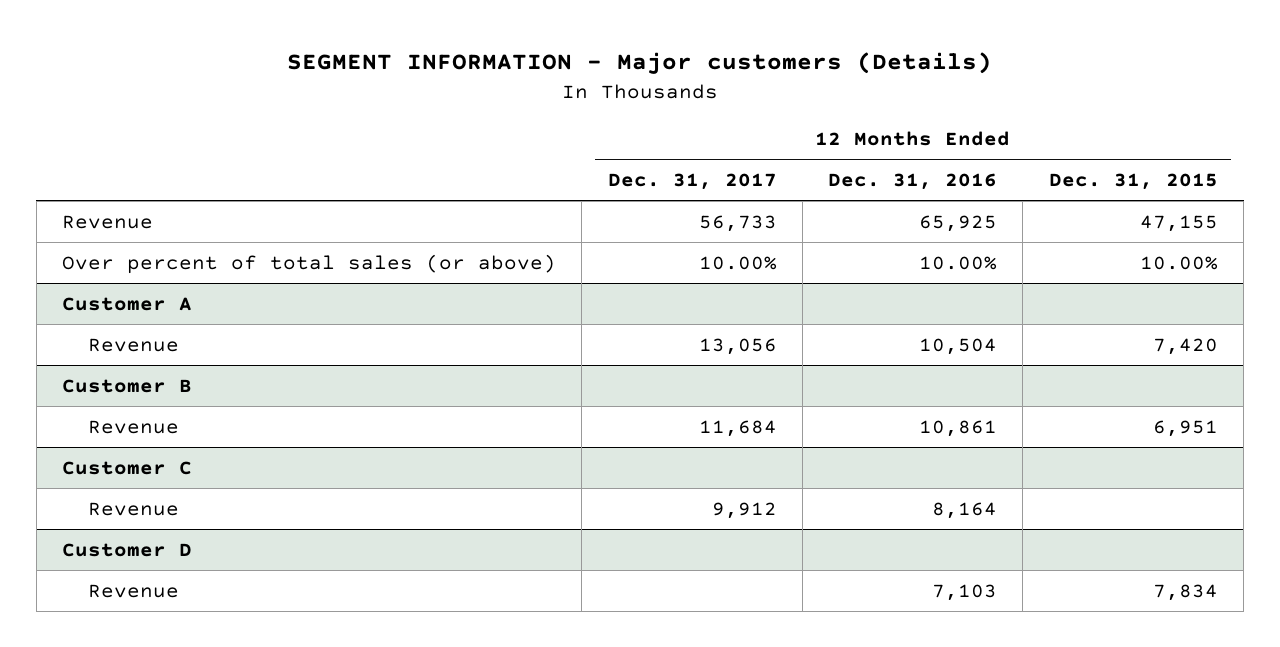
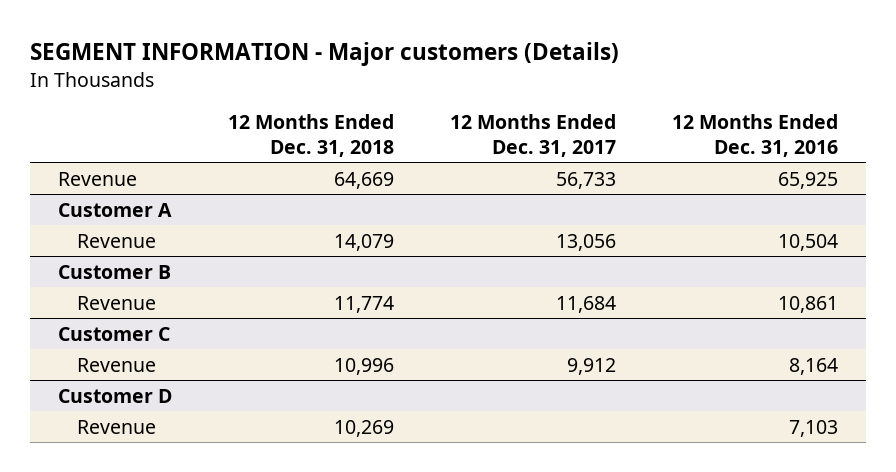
- | 12 Months Ended Dec. 31, 2017 | 12 Months Ended Dec. 31, 2016 | 12 Months Ended Dec. 31, 2015
+ | 12 Months Ended Dec. 31, 2018 | 12 Months Ended Dec. 31, 2017 | 12 Months Ended Dec. 31, 2016
- Over percent of total sales (or above) | 10.00% | 10.00% | 10.00%

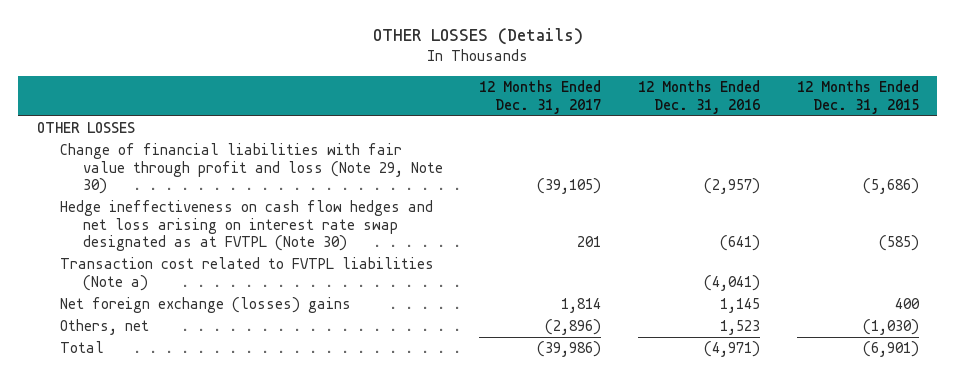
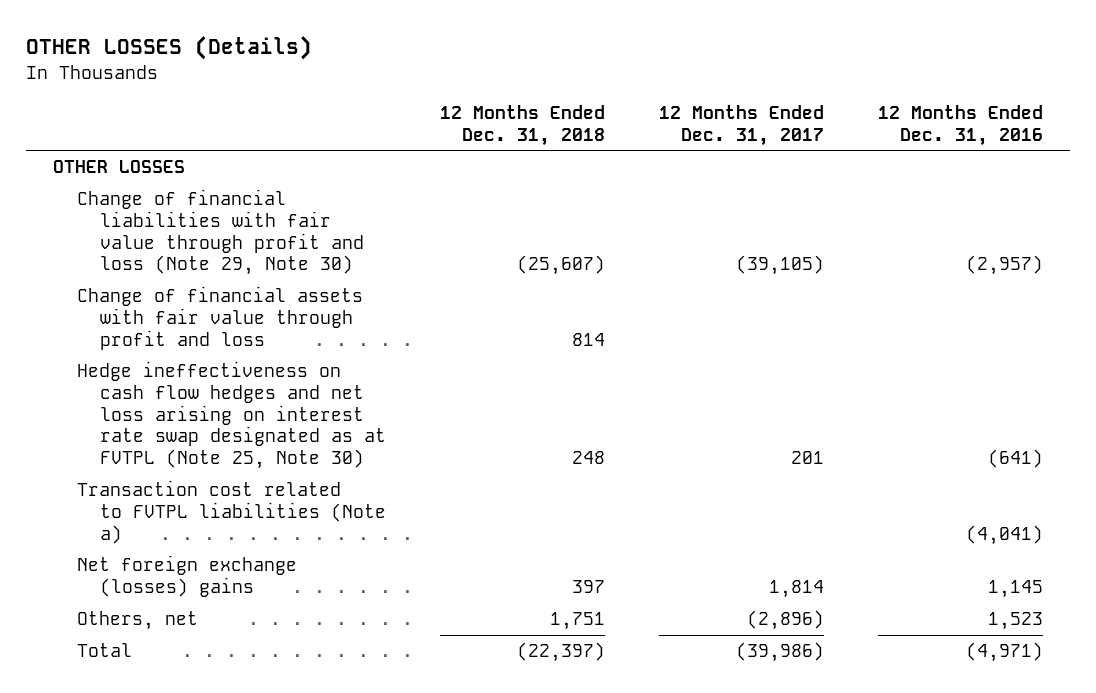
- | 12 Months Ended Dec. 31, 2017 | 12 Months Ended Dec. 31, 2016 | 12 Months Ended Dec. 31, 2015
+ | 12 Months Ended Dec. 31, 2018 | 12 Months Ended Dec. 31, 2017 | 12 Months Ended Dec. 31, 2016
- Hedge ineffectiveness on cash flow hedges and net loss arising on interest rate swap designated as at FVTPL (Note 30) | 201 | (641) | (585)
+ Change of financial assets with fair value through profit and loss | 814 | |
+ Hedge ineffectiveness on cash flow hedges and net loss arising on interest rate swap designated as at FVTPL (Note 25, Note 30) | 248 | 201 | (641)

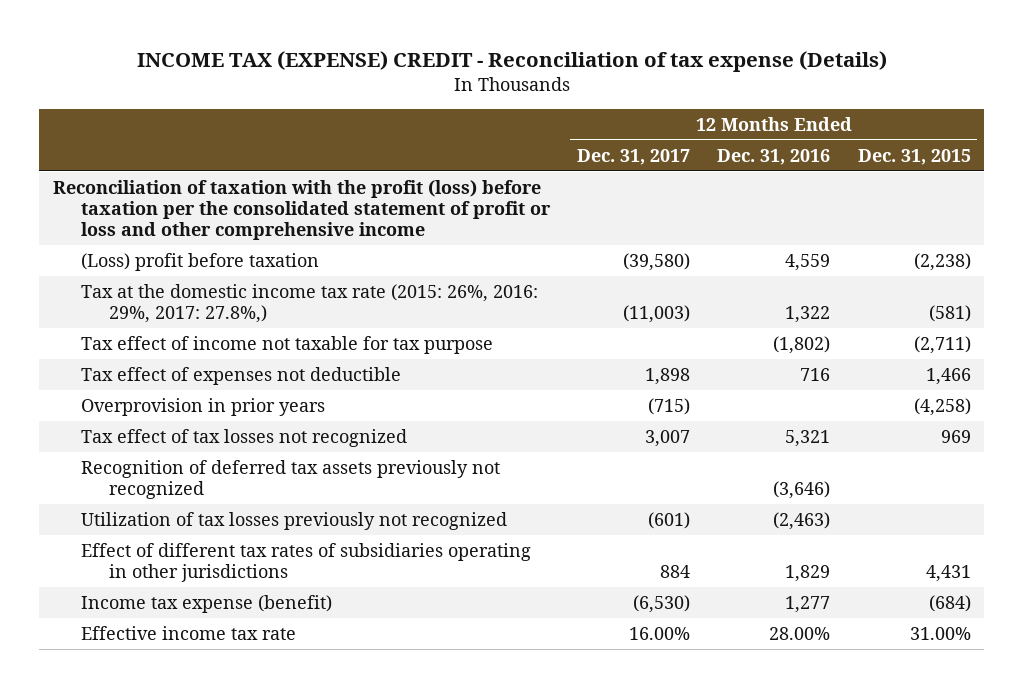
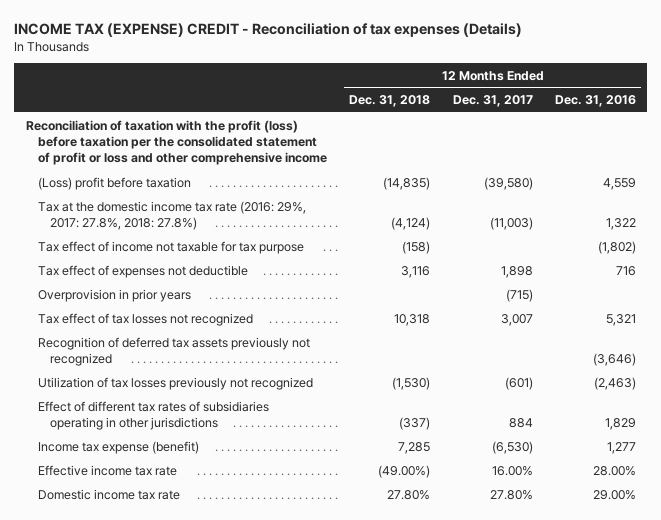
- INCOME TAX (EXPENSE) CREDIT - Reconciliation of tax expense (Details)
+ INCOME TAX (EXPENSE) CREDIT - Reconciliation of tax expenses (Details)
- | 12 Months Ended Dec. 31, 2017 | 12 Months Ended Dec. 31, 2016 | 12 Months Ended Dec. 31, 2015
+ | 12 Months Ended Dec. 31, 2018 | 12 Months Ended Dec. 31, 2017 | 12 Months Ended Dec. 31, 2016
- Tax at the domestic income tax rate (2015: 26%, 2016: 29%, 2017: 27.8%,) | (11,003) | 1,322 | (581)
+ Tax at the domestic income tax rate (2016: 29%, 2017: 27.8%, 2018: 27.8%) | (4,124) | (11,003) | 1,322
+ Domestic income tax rate | 27.80% | 27.80% | 29.00%

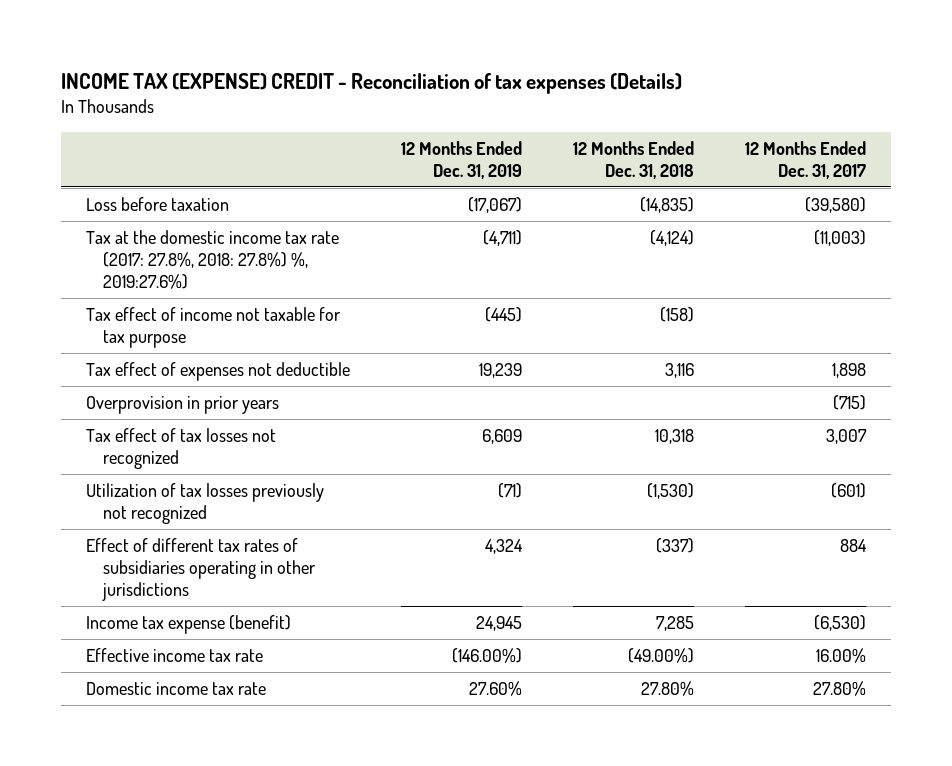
- | 12 Months Ended Dec. 31, 2018 | 12 Months Ended Dec. 31, 2017 | 12 Months Ended Dec. 31, 2016
+ | 12 Months Ended Dec. 31, 2019 | 12 Months Ended Dec. 31, 2018 | 12 Months Ended Dec. 31, 2017
- Reconciliation of taxation with the profit (loss) before taxation per the consolidated statement of profit or loss and other comprehensive income
- (Loss) profit before taxation | (14,835) | (39,580) | 4,559
- Tax at the domestic income tax rate (2016: 29%, 2017: 27.8%, 2018: 27.8%) | (4,124) | (11,003) | 1,322
+ Loss before taxation | (17,067) | (14,835) | (39,580)
+ Tax at the domestic income tax rate (2017: 27.8%, 2018: 27.8%) %, 2019:27.6%) | (4,711) | (4,124) | (11,003)
- Recognition of deferred tax assets previously not recognized | | | (3,646)

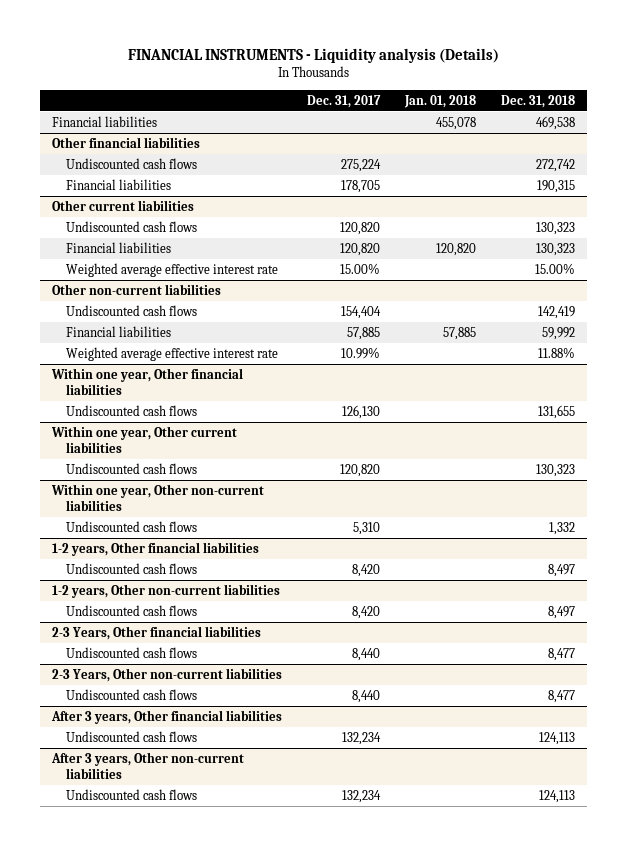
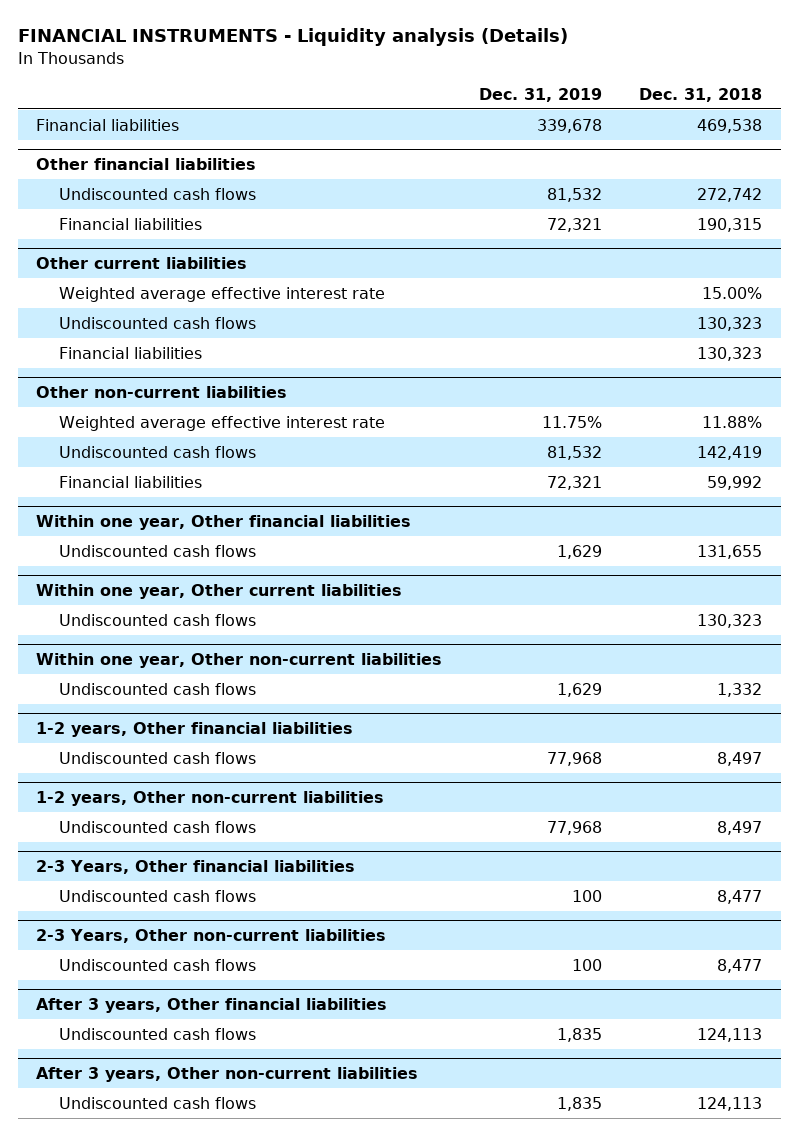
- | Dec. 31, 2017 | Jan. 01, 2018 | Dec. 31, 2018
+ | Dec. 31, 2019 | Dec. 31, 2018
@ Other current liabilities
moved up: Weighted average effective interest rate | | 15.00%
@ Other non-current liabilities
moved up: Weighted average effective interest rate | 11.75% | 11.88%

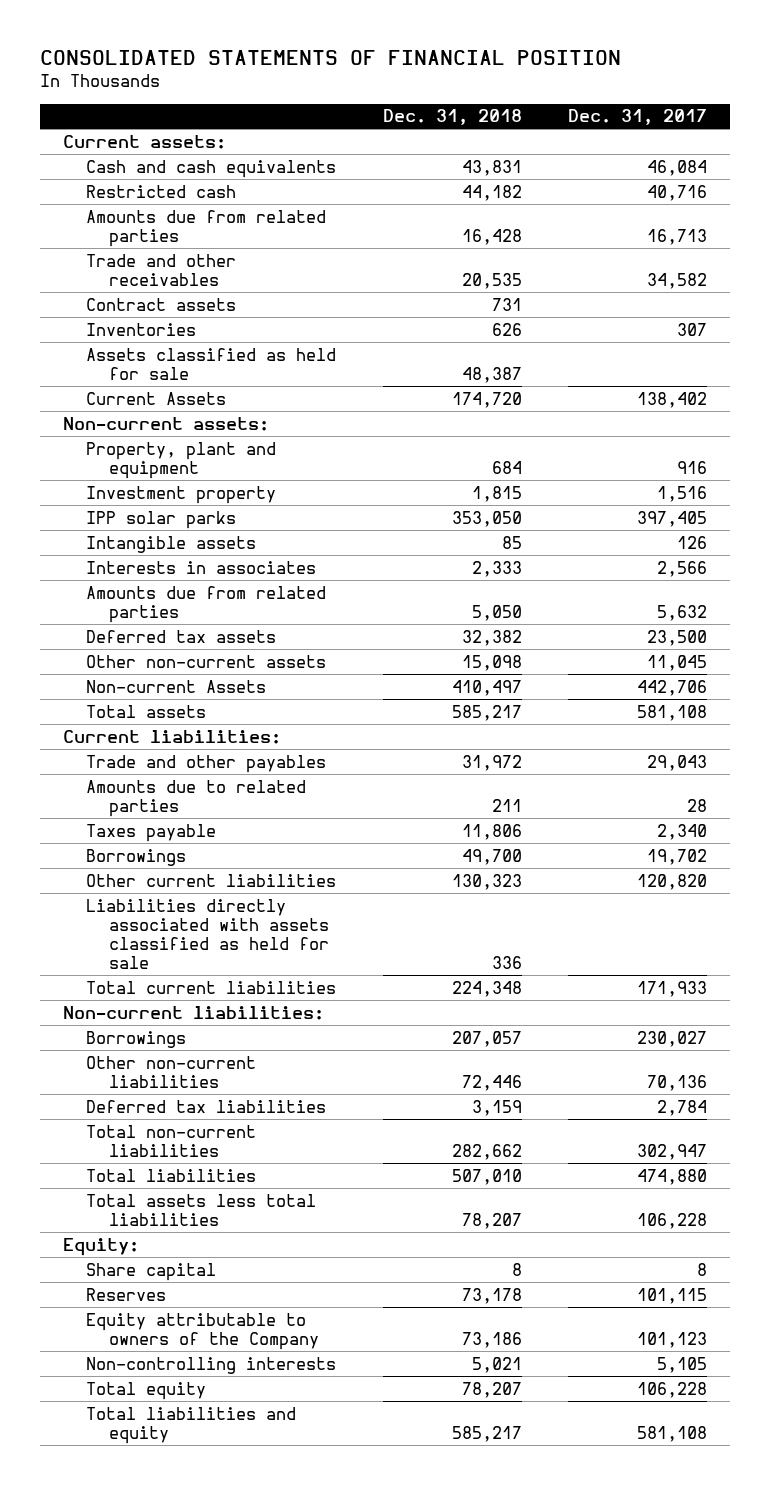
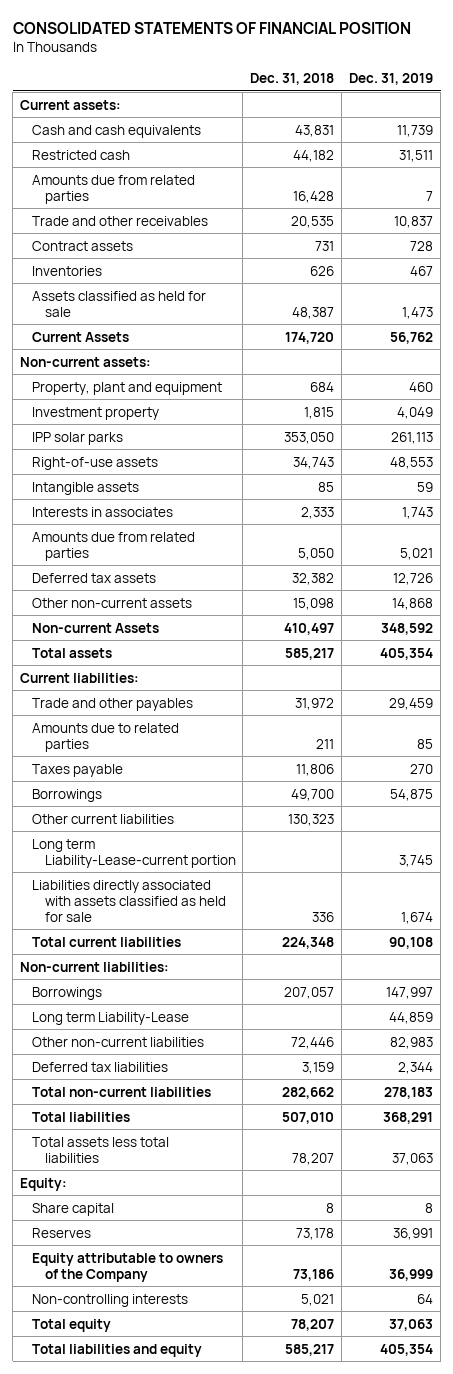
- | Dec. 31, 2018 | Dec. 31, 2017
+ | Dec. 31, 2018 | Dec. 31, 2019
+ Right-of-use assets | 34,743 | 48,553
+ Long term Liability-Lease-current portion | | 3,745
+ Long term Liability-Lease | | 44,859

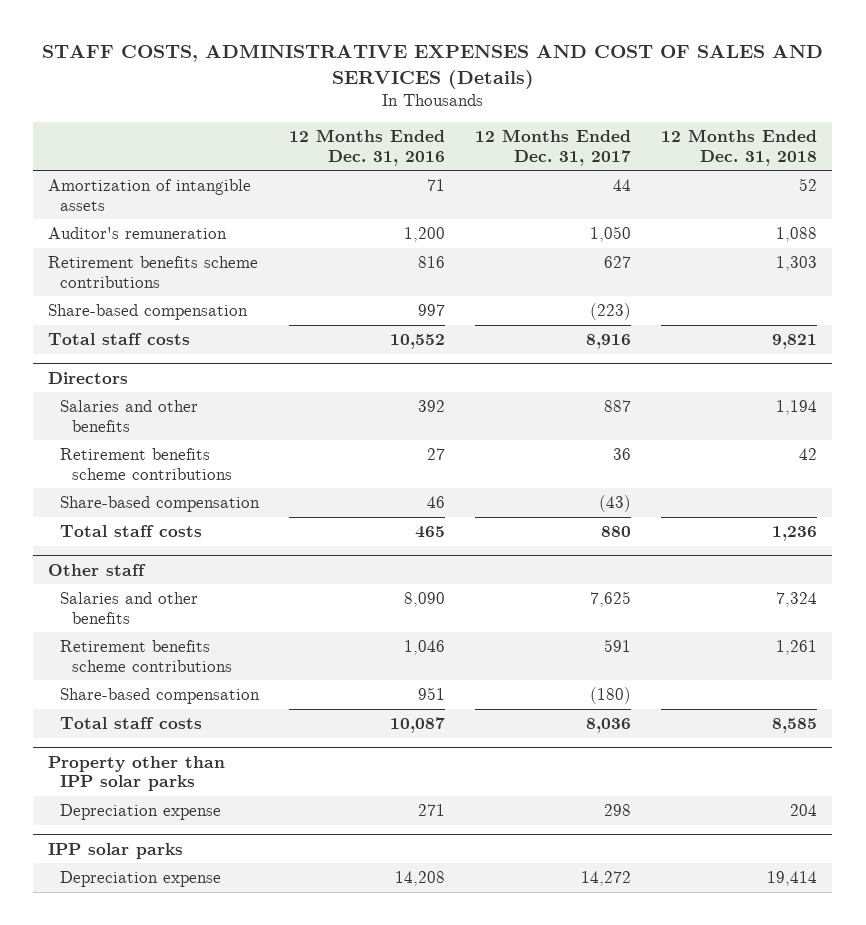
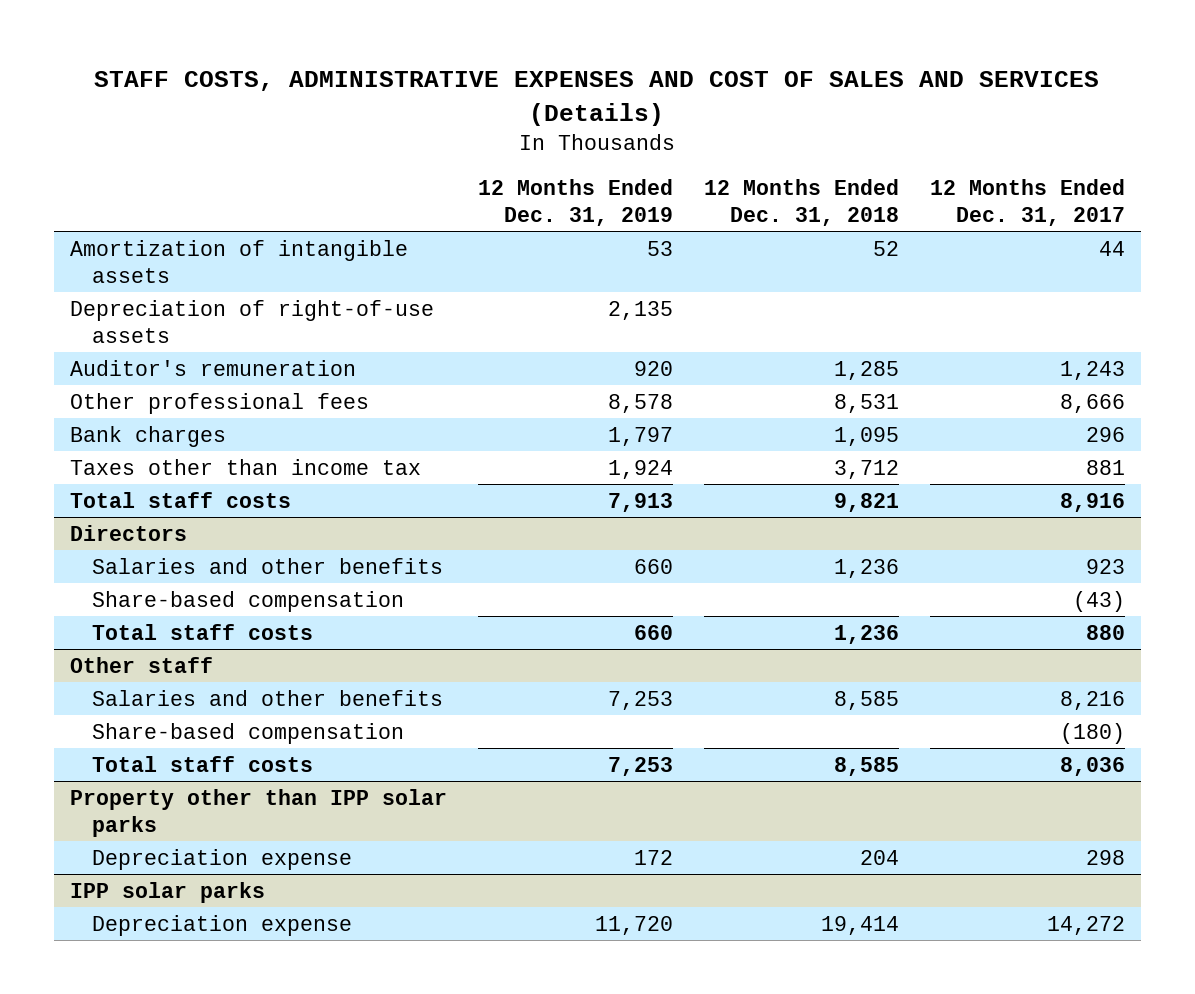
- | 12 Months Ended Dec. 31, 2016 | 12 Months Ended Dec. 31, 2017 | 12 Months Ended Dec. 31, 2018
+ | 12 Months Ended Dec. 31, 2019 | 12 Months Ended Dec. 31, 2018 | 12 Months Ended Dec. 31, 2017
- Auditor's remuneration | 1,200 | 1,050 | 1,088
- Retirement benefits scheme contributions | 816 | 627 | 1,303
- Share-based compensation | 997 | (223) |
+ Depreciation of right-of-use assets | 2,135 | |
+ Auditor's remuneration | 920 | 1,285 | 1,243
+ Other professional fees | 8,578 | 8,531 | 8,666
+ Bank charges | 1,797 | 1,095 | 296
+ Taxes other than income tax | 1,924 | 3,712 | 881
@ Directors
- Salaries and other benefits | 392 | 887 | 1,194
- Retirement benefits scheme contributions | 27 | 36 | 42
+ Salaries and other benefits | 660 | 1,236 | 923
@ Other staff
- Salaries and other benefits | 8,090 | 7,625 | 7,324
- Retirement benefits scheme contributions | 1,046 | 591 | 1,261
+ Salaries and other benefits | 7,253 | 8,585 | 8,216

